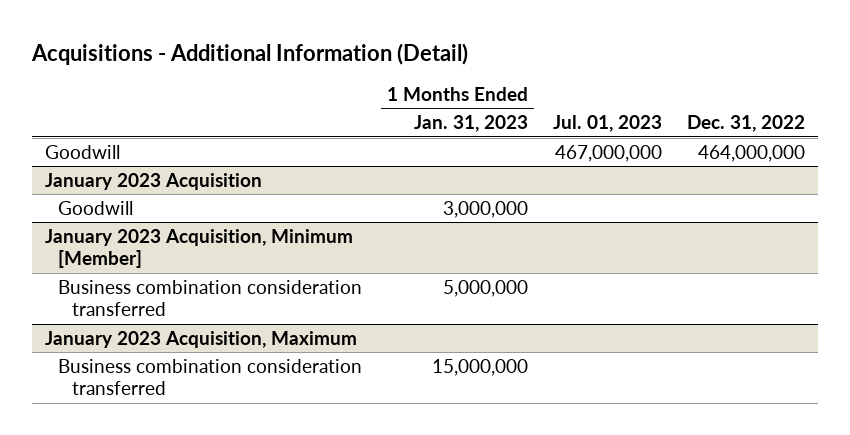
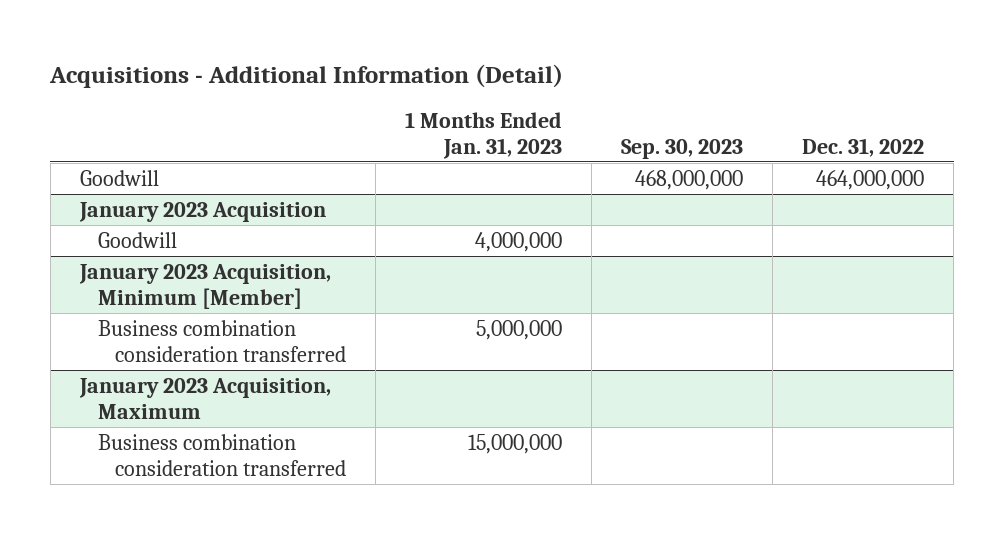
- | 1 Months Ended Jan. 31, 2023 | Jul. 01, 2023 | Dec. 31, 2022
+ | 1 Months Ended Jan. 31, 2023 | Sep. 30, 2023 | Dec. 31, 2022
@ January 2023 Acquisition
- Goodwill | 3,000,000 | |
+ Goodwill | 4,000,000 | |

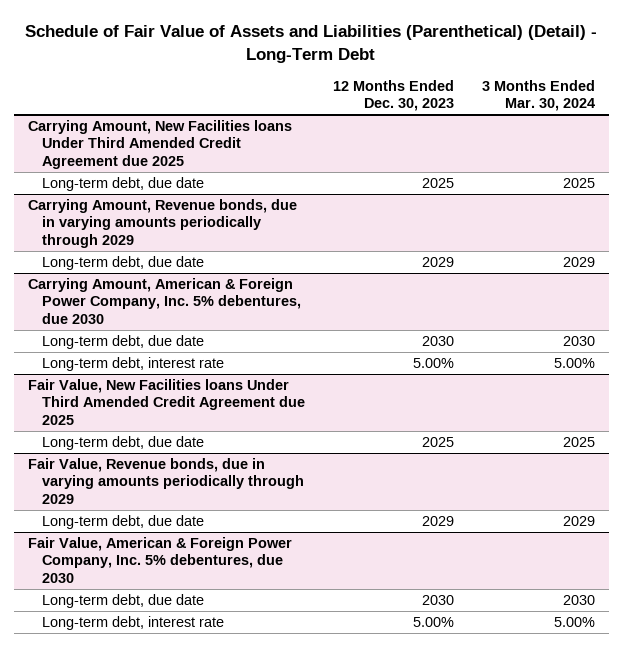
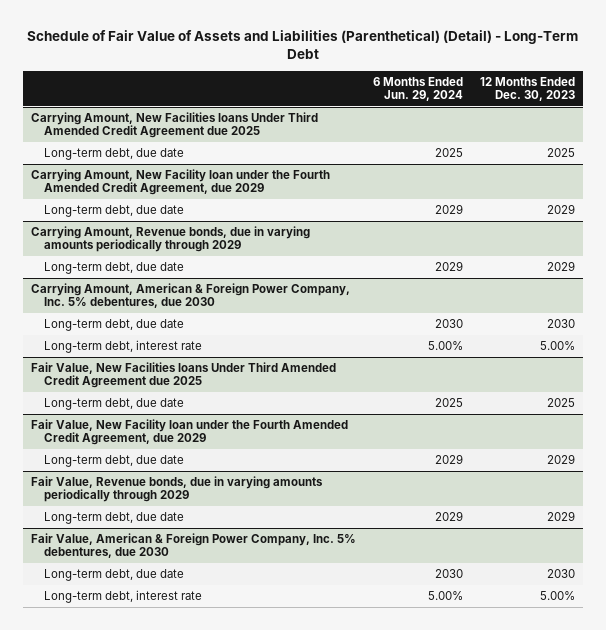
- | 12 Months Ended Dec. 30, 2023 | 3 Months Ended Mar. 30, 2024
+ | 6 Months Ended Jun. 29, 2024 | 12 Months Ended Dec. 30, 2023
+ Carrying Amount, New Facility loan under the Fourth Amended Credit Agreement, due 2029
+ Long-term debt, due date | 2029 | 2029
+ Fair Value, New Facility loan under the Fourth Amended Credit Agreement, due 2029
+ Long-term debt, due date | 2029 | 2029

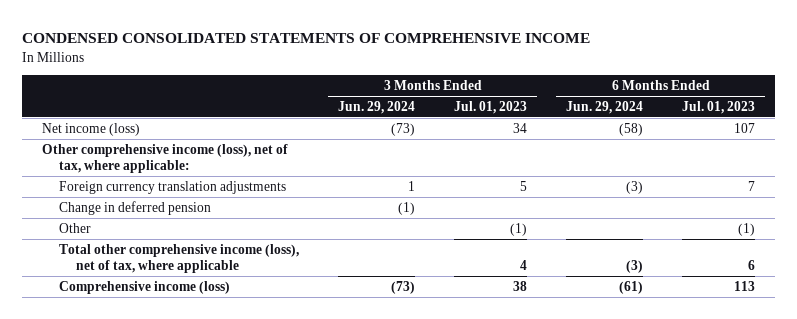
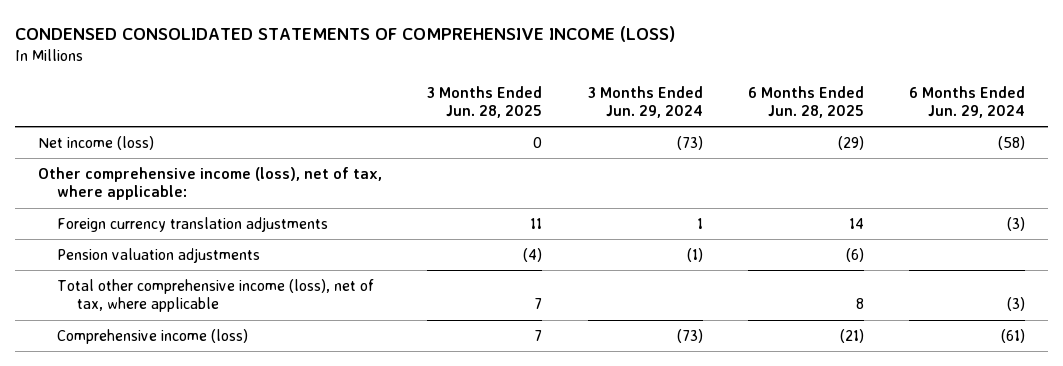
- CONDENSED CONSOLIDATED STATEMENTS OF COMPREHENSIVE INCOME
+ CONDENSED CONSOLIDATED STATEMENTS OF COMPREHENSIVE INCOME (LOSS)
- | 3 Months Ended Jun. 29, 2024 | 3 Months Ended Jul. 01, 2023 | 6 Months Ended Jun. 29, 2024 | 6 Months Ended Jul. 01, 2023
+ | 3 Months Ended Jun. 28, 2025 | 3 Months Ended Jun. 29, 2024 | 6 Months Ended Jun. 28, 2025 | 6 Months Ended Jun. 29, 2024
- Change in deferred pension | (1) | | |
- Other | | (1) | | (1)
+ Pension valuation adjustments | (4) | (1) | (6) |

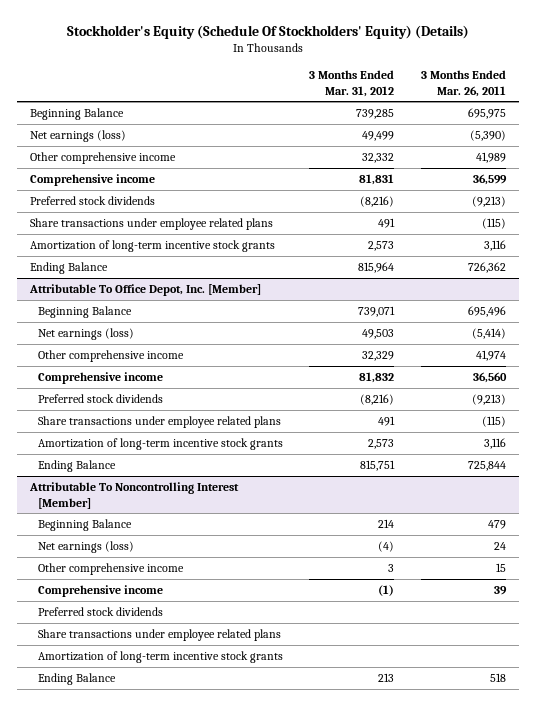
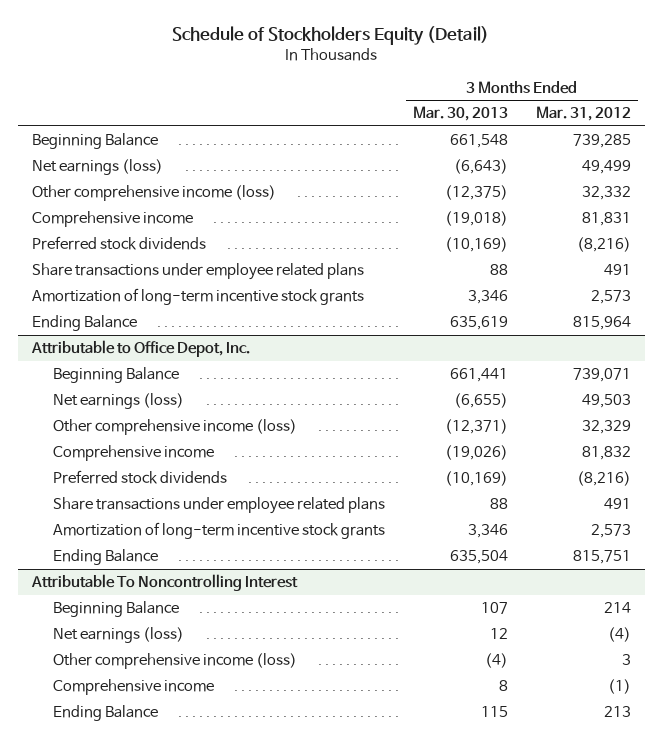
- Stockholder's Equity (Schedule Of Stockholders' Equity) (Details)
+ Schedule of Stockholders Equity (Detail)
- | 3 Months Ended Mar. 31, 2012 | 3 Months Ended Mar. 26, 2011
+ | 3 Months Ended Mar. 30, 2013 | 3 Months Ended Mar. 31, 2012
- Other comprehensive income | 32,332 | 41,989
+ Other comprehensive income (loss) | (12,375) | 32,332
- Attributable To Office Depot, Inc. [Member]
+ Attributable to Office Depot, Inc.
- Other comprehensive income | 32,329 | 41,974
+ Other comprehensive income (loss) | (12,371) | 32,329
- Attributable To Noncontrolling Interest [Member]
+ Attributable To Noncontrolling Interest
- Other comprehensive income | 3 | 15
+ Other comprehensive income (loss) | (4) | 3
- Preferred stock dividends
- Share transactions under employee related plans
- Amortization of long-term incentive stock grants

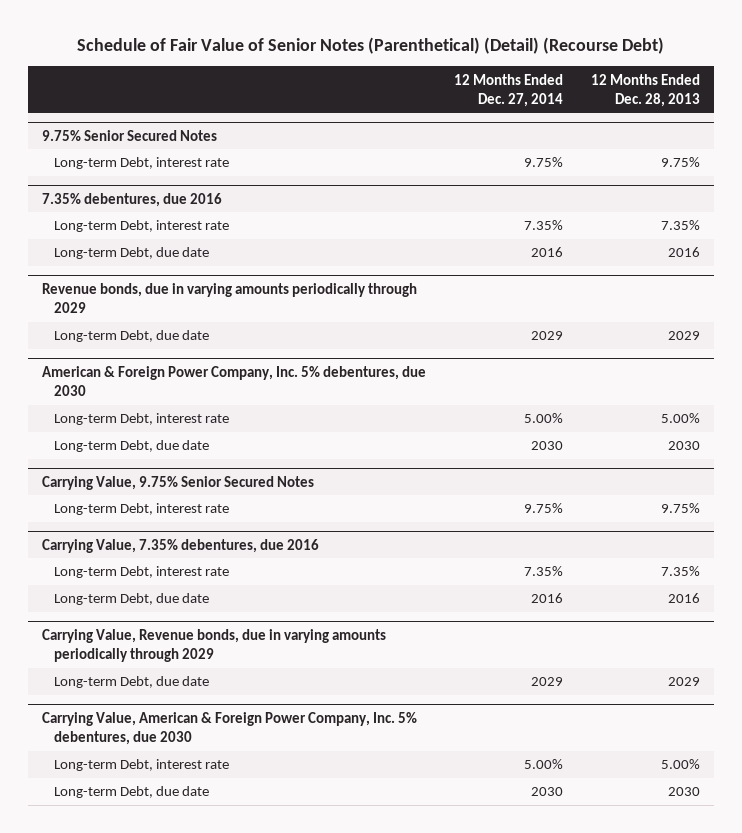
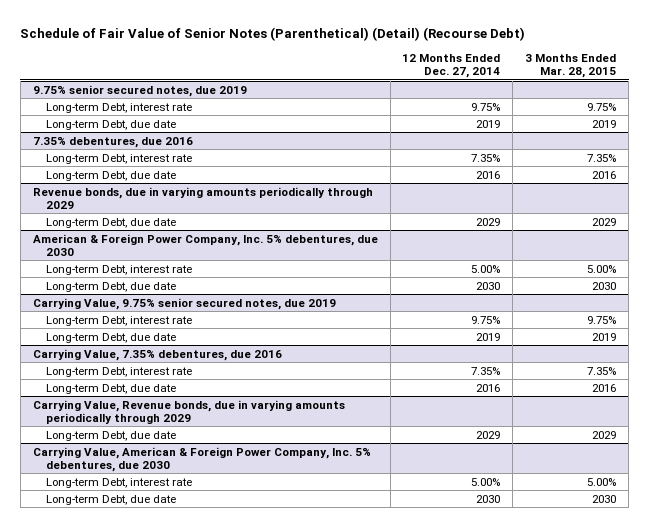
- | 12 Months Ended Dec. 27, 2014 | 12 Months Ended Dec. 28, 2013
+ | 12 Months Ended Dec. 27, 2014 | 3 Months Ended Mar. 28, 2015
- 9.75% Senior Secured Notes
+ 9.75% senior secured notes, due 2019
+ Long-term Debt, due date | 2019 | 2019
- Carrying Value, 9.75% Senior Secured Notes
+ Carrying Value, 9.75% senior secured notes, due 2019
+ Long-term Debt, due date | 2019 | 2019

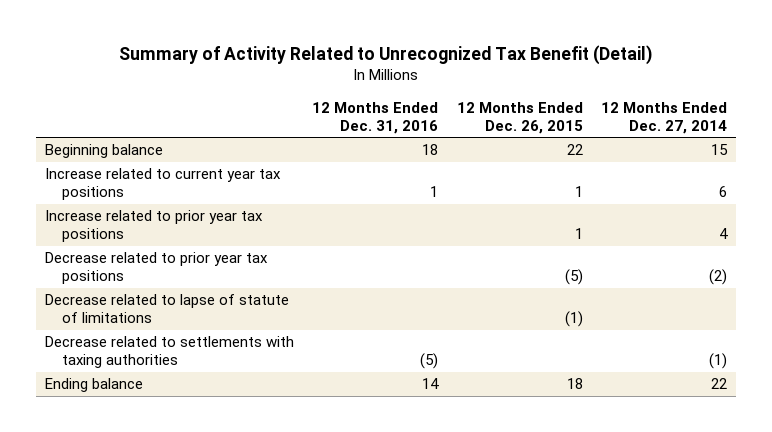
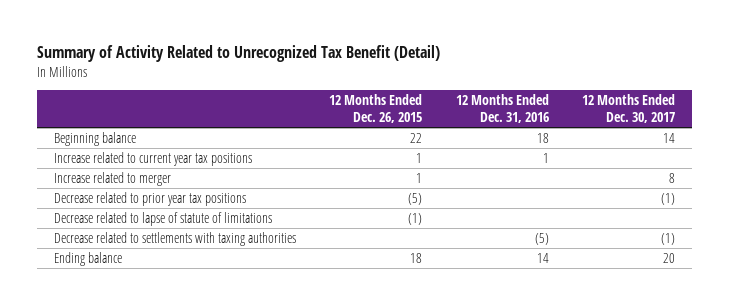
- | 12 Months Ended Dec. 31, 2016 | 12 Months Ended Dec. 26, 2015 | 12 Months Ended Dec. 27, 2014
+ | 12 Months Ended Dec. 26, 2015 | 12 Months Ended Dec. 31, 2016 | 12 Months Ended Dec. 30, 2017
- Increase related to prior year tax positions | | 1 | 4
+ Increase related to merger | 1 | | 8

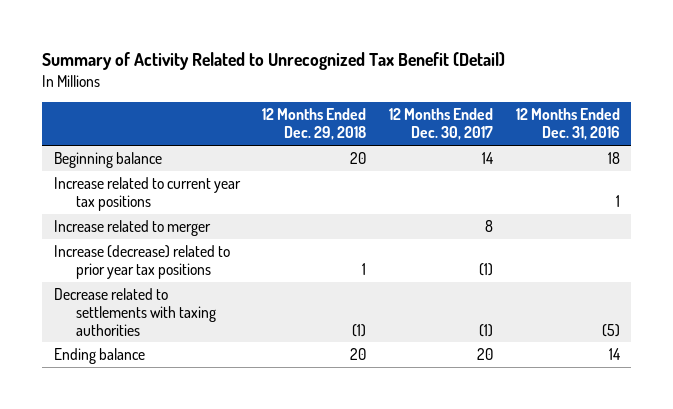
- | 12 Months Ended Dec. 26, 2015 | 12 Months Ended Dec. 31, 2016 | 12 Months Ended Dec. 30, 2017
+ | 12 Months Ended Dec. 29, 2018 | 12 Months Ended Dec. 30, 2017 | 12 Months Ended Dec. 31, 2016
- Decrease related to prior year tax positions | (5) | | (1)
- Decrease related to lapse of statute of limitations | (1) | |
+ Increase (decrease) related to prior year tax positions | 1 | (1) |

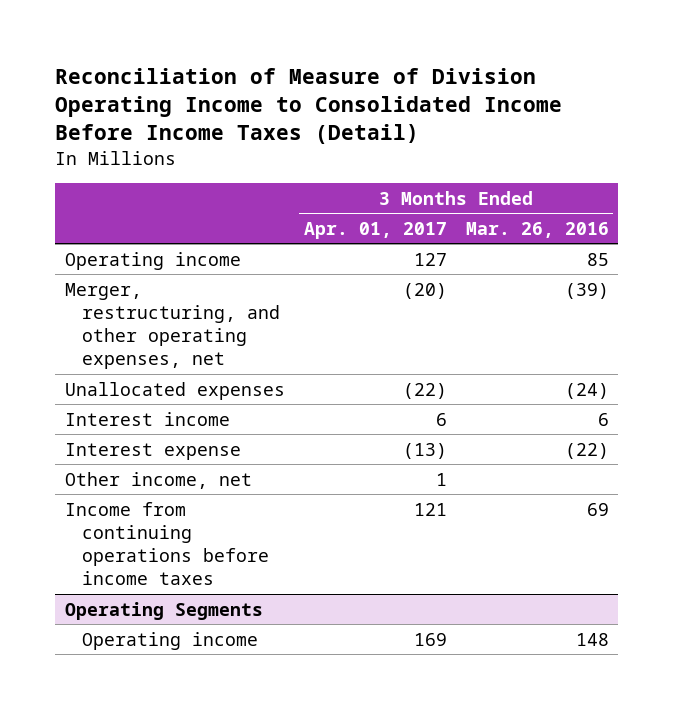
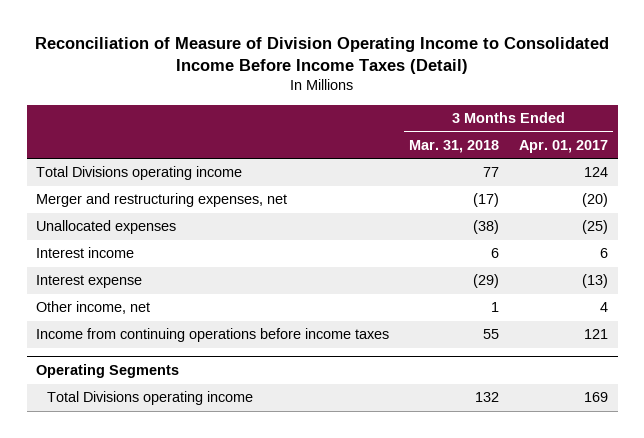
- | 3 Months Ended Apr. 01, 2017 | 3 Months Ended Mar. 26, 2016
+ | 3 Months Ended Mar. 31, 2018 | 3 Months Ended Apr. 01, 2017
- Operating income | 127 | 85
- Merger, restructuring, and other operating expenses, net | (20) | (39)
- Unallocated expenses | (22) | (24)
+ Total Divisions operating income | 77 | 124
+ Merger and restructuring expenses, net | (17) | (20)
+ Unallocated expenses | (38) | (25)
- Other income, net | 1 |
+ Other income, net | 1 | 4
@ Operating Segments
- Operating income | 169 | 148
+ Total Divisions operating income | 132 | 169

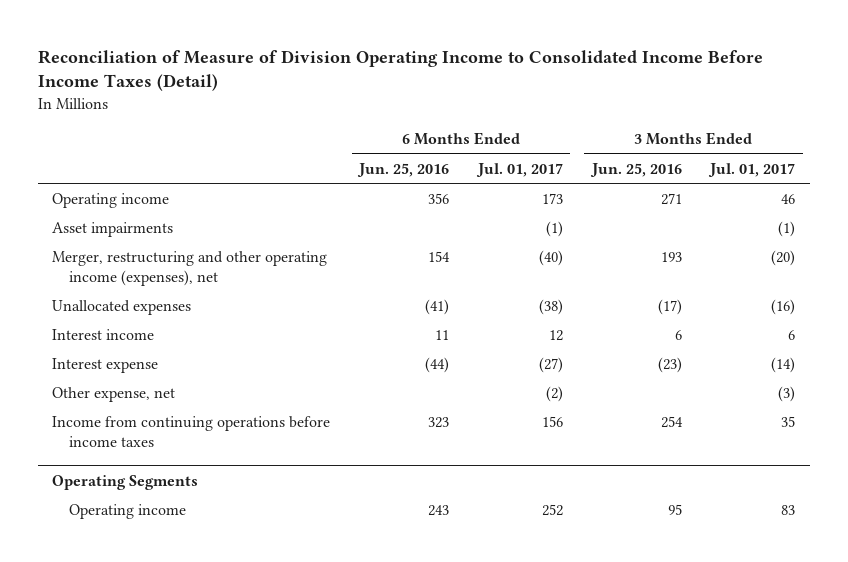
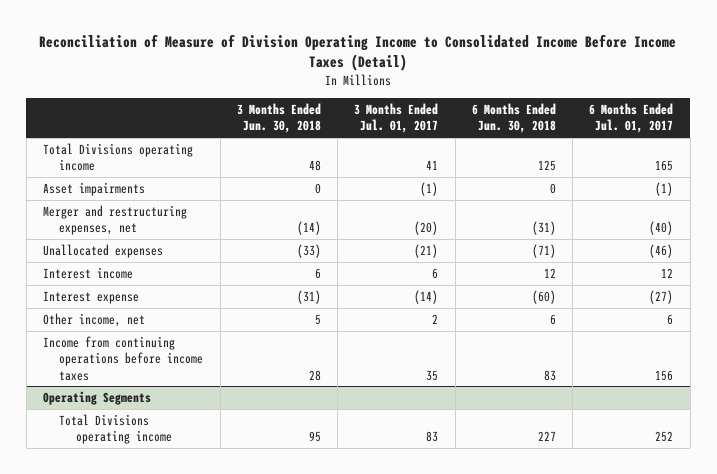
- | 6 Months Ended Jun. 25, 2016 | 6 Months Ended Jul. 01, 2017 | 3 Months Ended Jun. 25, 2016 | 3 Months Ended Jul. 01, 2017
+ | 3 Months Ended Jun. 30, 2018 | 3 Months Ended Jul. 01, 2017 | 6 Months Ended Jun. 30, 2018 | 6 Months Ended Jul. 01, 2017
- Operating income | 356 | 173 | 271 | 46
+ Total Divisions operating income | 48 | 41 | 125 | 165
- Merger, restructuring and other operating income (expenses), net | 154 | (40) | 193 | (20)
- Unallocated expenses | (41) | (38) | (17) | (16)
+ Merger and restructuring expenses, net | (14) | (20) | (31) | (40)
+ Unallocated expenses | (33) | (21) | (71) | (46)
- Other expense, net | | (2) | | (3)
+ Other income, net | 5 | 2 | 6 | 6
@ Operating Segments
- Operating income | 243 | 252 | 95 | 83
+ Total Divisions operating income | 95 | 83 | 227 | 252

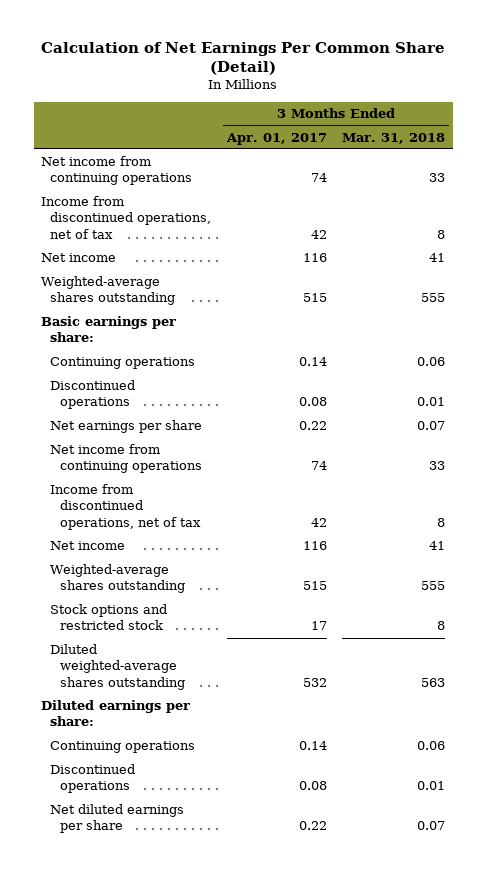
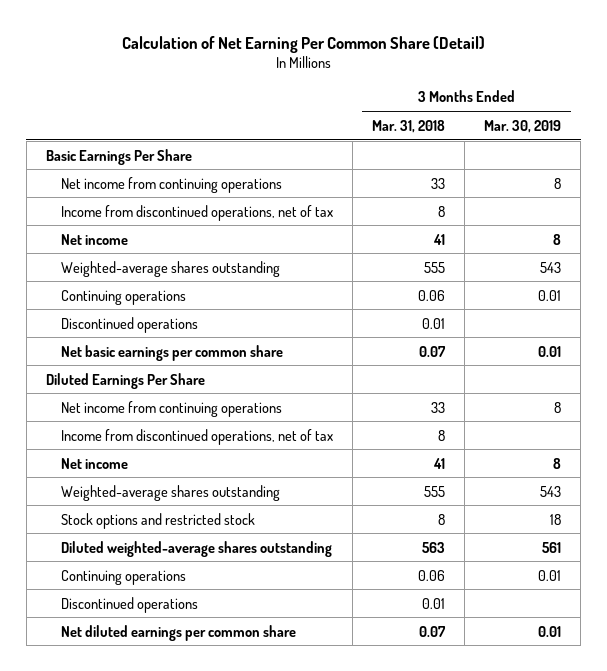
- Calculation of Net Earnings Per Common Share (Detail)
+ Calculation of Net Earning Per Common Share (Detail)
- | 3 Months Ended Apr. 01, 2017 | 3 Months Ended Mar. 31, 2018
+ | 3 Months Ended Mar. 31, 2018 | 3 Months Ended Mar. 30, 2019
+ Basic Earnings Per Share
- Basic earnings per share:
- Net earnings per share | 0.22 | 0.07
+ Net basic earnings per common share | 0.07 | 0.01
+ Diluted Earnings Per Share
- Diluted earnings per share:
- Net diluted earnings per share | 0.22 | 0.07
+ Net diluted earnings per common share | 0.07 | 0.01

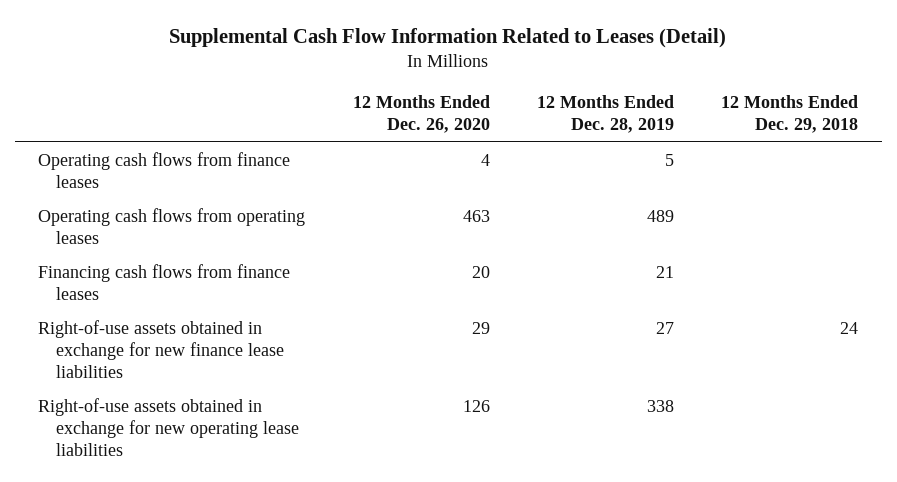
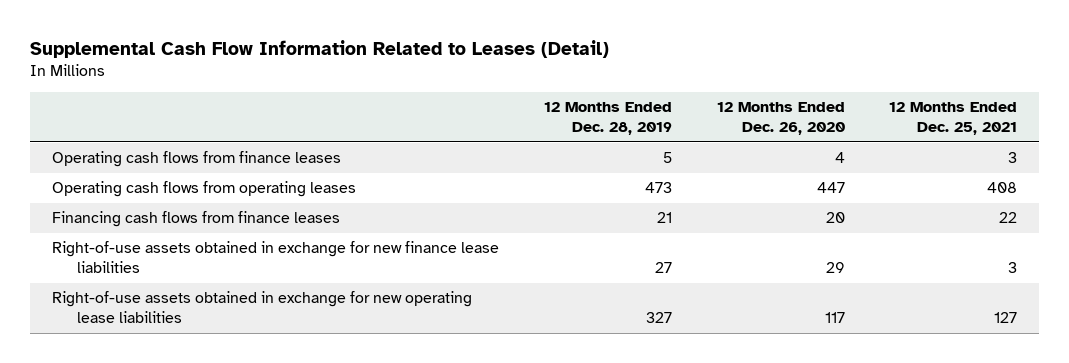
- | 12 Months Ended Dec. 26, 2020 | 12 Months Ended Dec. 28, 2019 | 12 Months Ended Dec. 29, 2018
+ | 12 Months Ended Dec. 28, 2019 | 12 Months Ended Dec. 26, 2020 | 12 Months Ended Dec. 25, 2021
- Operating cash flows from operating leases | 463 | 489 |
+ Operating cash flows from operating leases | 473 | 447 | 408
- Right-of-use assets obtained in exchange for new operating lease liabilities | 126 | 338 |
+ Right-of-use assets obtained in exchange for new operating lease liabilities | 327 | 117 | 127

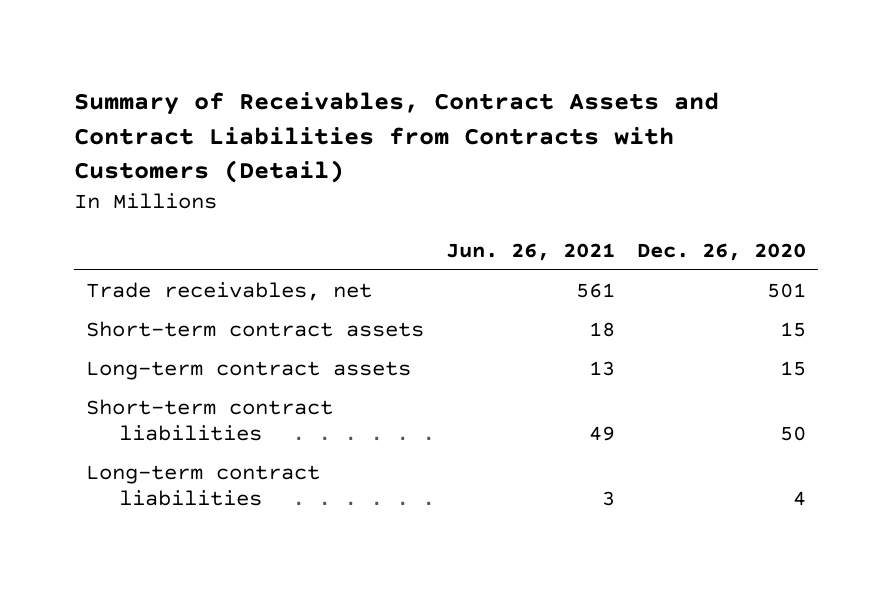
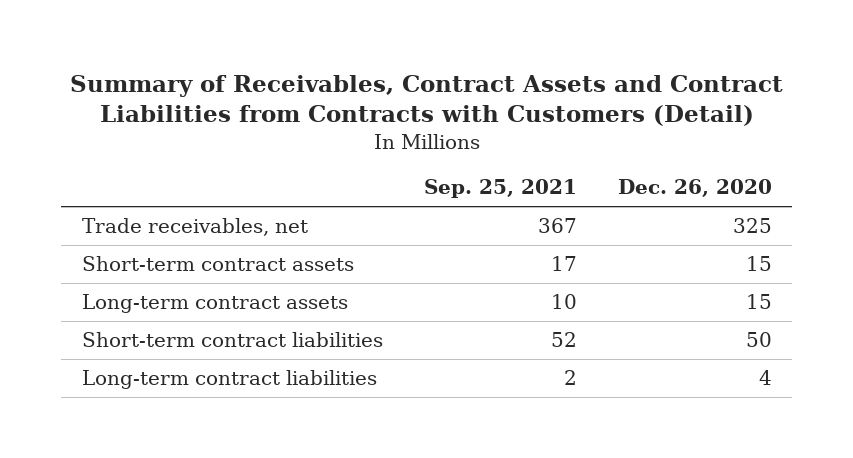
- | Jun. 26, 2021 | Dec. 26, 2020
+ | Sep. 25, 2021 | Dec. 26, 2020
- Trade receivables, net | 561 | 501
+ Trade receivables, net | 367 | 325

